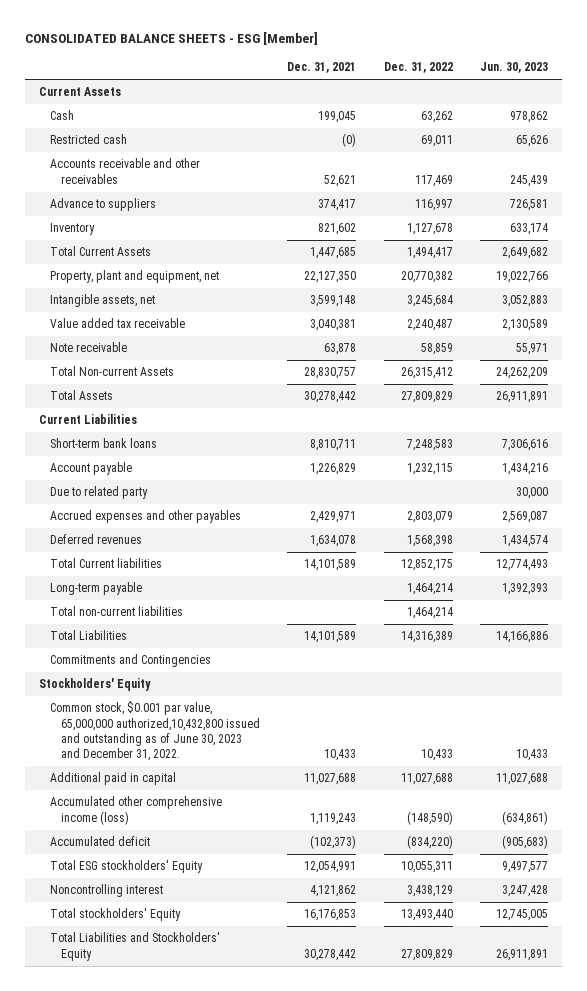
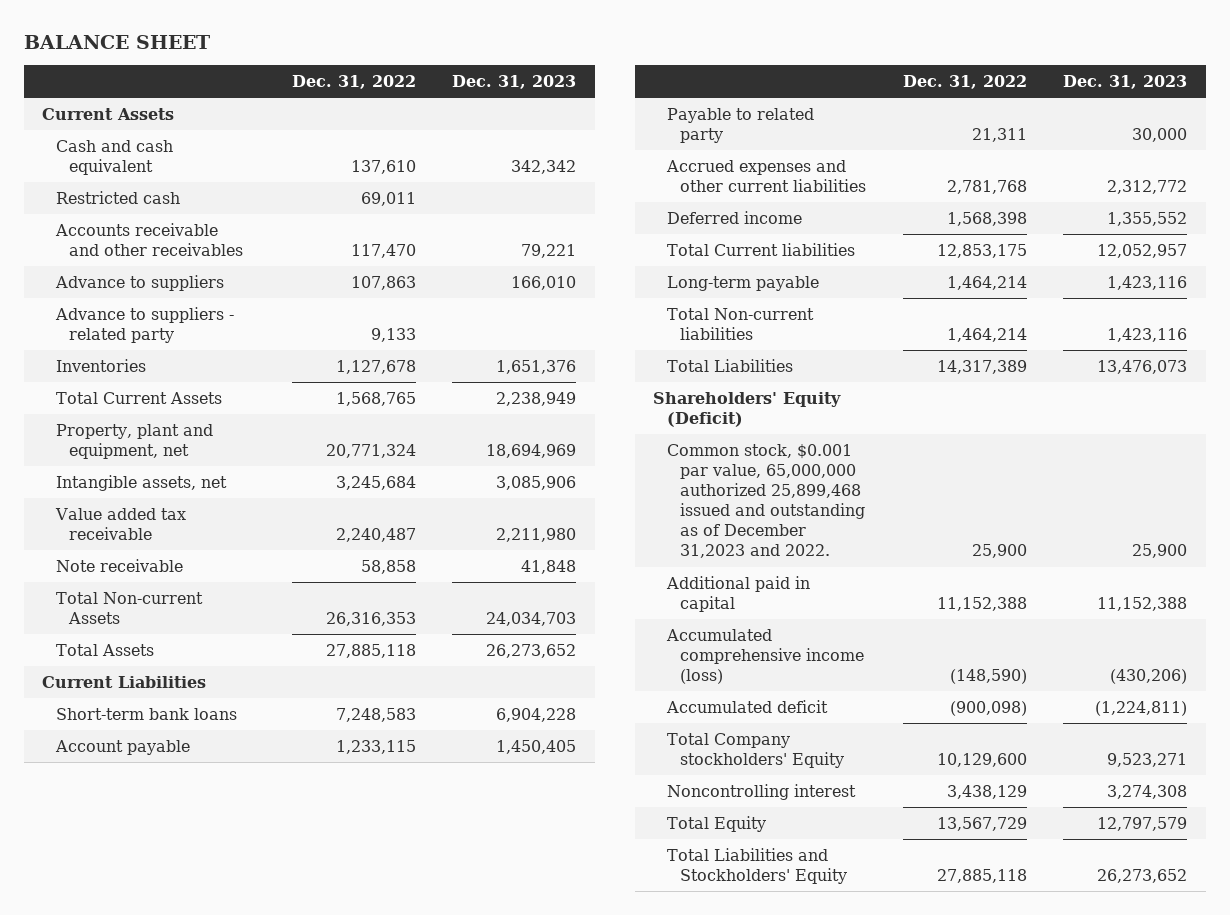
- CONSOLIDATED BALANCE SHEETS - ESG [Member]
+ BALANCE SHEET
- | Dec. 31, 2021 | Dec. 31, 2022 | Jun. 30, 2023
+ | Dec. 31, 2022 | Dec. 31, 2023
- Cash | 199,045 | 63,262 | 978,862
+ Cash and cash equivalent | 137,610 | 342,342
- Accounts receivable and other receivables | 52,621 | 117,469 | 245,439
- Advance to suppliers | 374,417 | 116,997 | 726,581
- Inventory | 821,602 | 1,127,678 | 633,174
- Total Current Assets | 1,447,685 | 1,494,417 | 2,649,682
- Property, plant and equipment, net | 22,127,350 | 20,770,382 | 19,022,766
+ Accounts receivable and other receivables | 117,470 | 79,221
+ Advance to suppliers | 107,863 | 166,010
+ Advance to suppliers - related party | 9,133 |
+ Inventories | 1,127,678 | 1,651,376
+ Total Current Assets | 1,568,765 | 2,238,949
+ Property, plant and equipment, net | 20,771,324 | 18,694,969
- Note receivable | 63,878 | 58,859 | 55,971
- Total Non-current Assets | 28,830,757 | 26,315,412 | 24,262,209
- Total Assets | 30,278,442 | 27,809,829 | 26,911,891
+ Note receivable | 58,858 | 41,848
+ Total Non-current Assets | 26,316,353 | 24,034,703
+ Total Assets | 27,885,118 | 26,273,652
- Account payable | 1,226,829 | 1,232,115 | 1,434,216
- Due to related party | | | 30,000
- Accrued expenses and other payables | 2,429,971 | 2,803,079 | 2,569,087
- Deferred revenues | 1,634,078 | 1,568,398 | 1,434,574
- Total Current liabilities | 14,101,589 | 12,852,175 | 12,774,493
+ Account payable | 1,233,115 | 1,450,405
+ Payable to related party | 21,311 | 30,000
+ Accrued expenses and other current liabilities | 2,781,768 | 2,312,772
+ Deferred income | 1,568,398 | 1,355,552
+ Total Current liabilities | 12,853,175 | 12,052,957
- Total non-current liabilities | | 1,464,214 |
- Total Liabilities | 14,101,589 | 14,316,389 | 14,166,886
- Commitments and Contingencies
- Stockholders' Equity
- Common stock, $0.001 par value, 65,000,000 authorized,10,432,800 issued and outstanding as of June 30, 2023 and December 31, 2022. | 10,433 | 10,433 | 10,433
- Additional paid in capital | 11,027,688 | 11,027,688 | 11,027,688
- Accumulated other comprehensive income (loss) | 1,119,243 | (148,590) | (634,861)
- Accumulated deficit | (102,373) | (834,220) | (905,683)
- Total ESG stockholders' Equity | 12,054,991 | 10,055,311 | 9,497,577
+ Total Non-current liabilities | 1,464,214 | 1,423,116
+ Total Liabilities | 14,317,389 | 13,476,073
+ Shareholders' Equity (Deficit)
+ Common stock, $0.001 par value, 65,000,000 authorized 25,899,468 issued and outstanding as of December 31,2023 and 2022. | 25,900 | 25,900
+ Additional paid in capital | 11,152,388 | 11,152,388
+ Accumulated comprehensive income (loss) | (148,590) | (430,206)
+ Accumulated deficit | (900,098) | (1,224,811)
+ Total Company stockholders' Equity | 10,129,600 | 9,523,271
- Total stockholders' Equity | 16,176,853 | 13,493,440 | 12,745,005
- Total Liabilities and Stockholders' Equity | 30,278,442 | 27,809,829 | 26,911,891
+ Total Equity | 13,567,729 | 12,797,579
+ Total Liabilities and Stockholders' Equity | 27,885,118 | 26,273,652

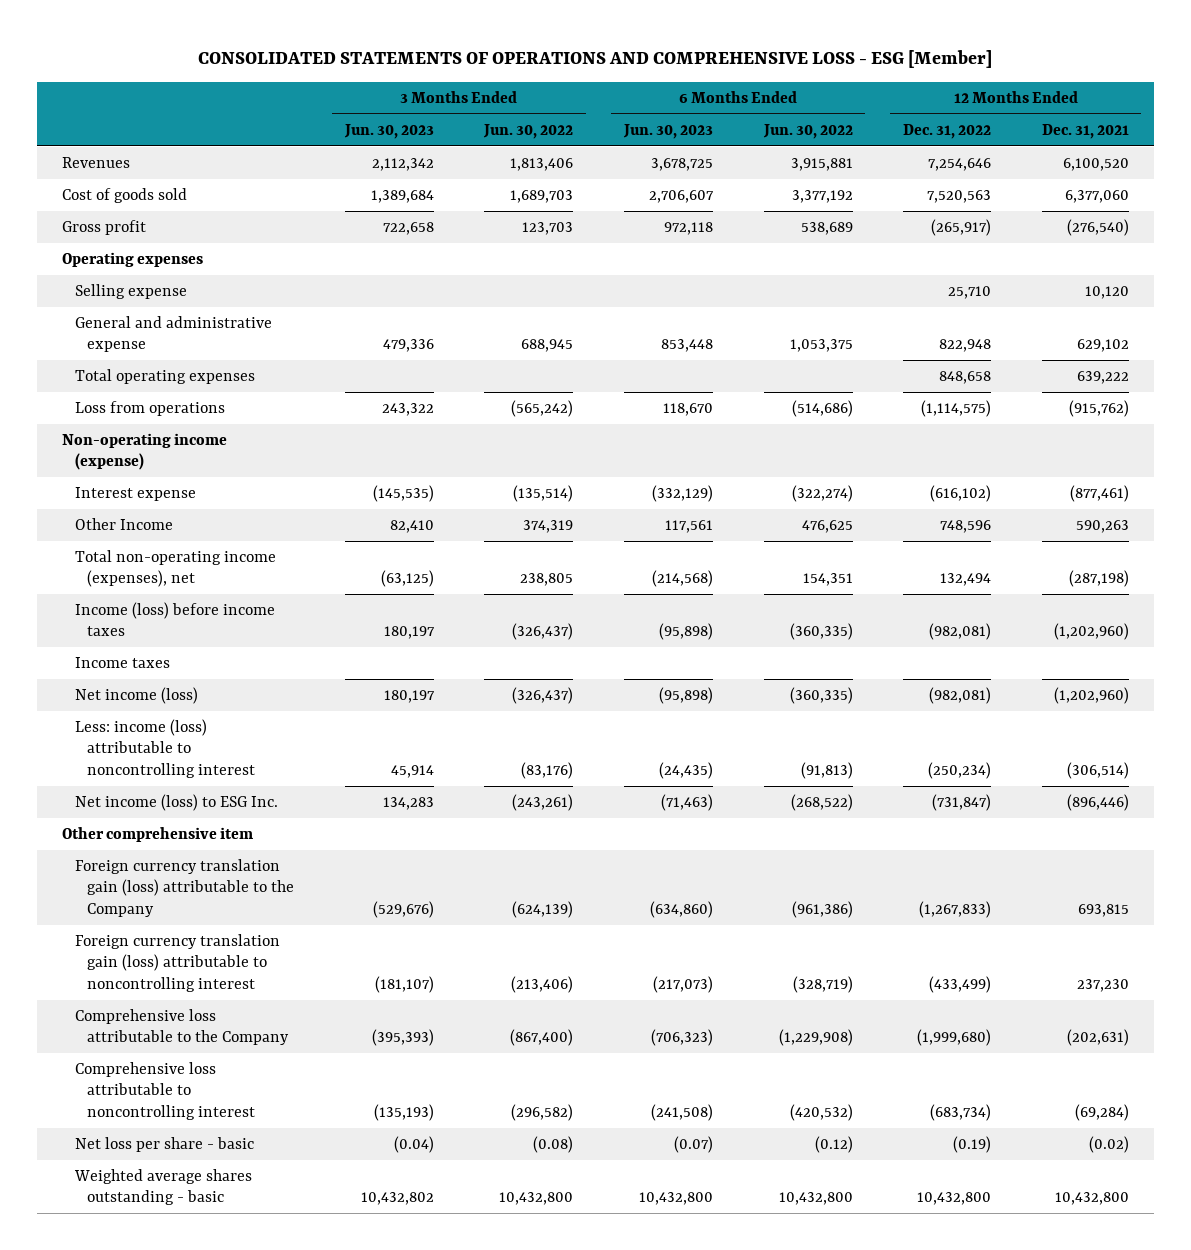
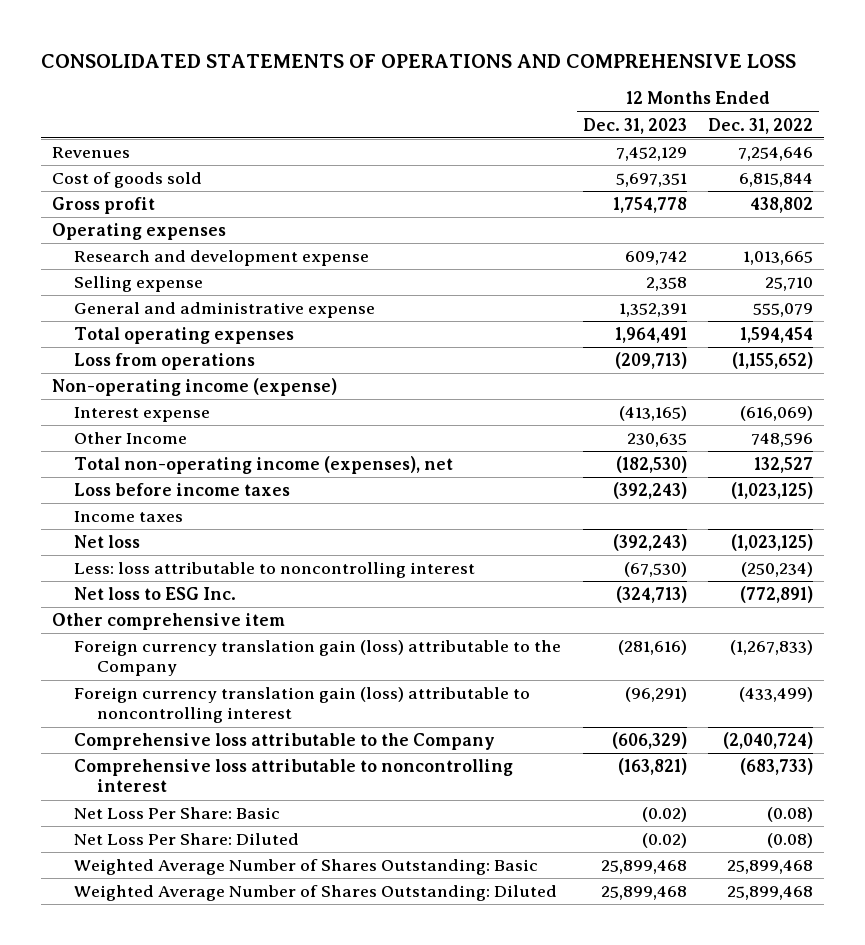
- CONSOLIDATED STATEMENTS OF OPERATIONS AND COMPREHENSIVE LOSS - ESG [Member]
+ CONSOLIDATED STATEMENTS OF OPERATIONS AND COMPREHENSIVE LOSS
- | 3 Months Ended Jun. 30, 2023 | 3 Months Ended Jun. 30, 2022 | 6 Months Ended Jun. 30, 2023 | 6 Months Ended Jun. 30, 2022 | 12 Months Ended Dec. 31, 2022 | 12 Months Ended Dec. 31, 2021
+ | 12 Months Ended Dec. 31, 2023 | 12 Months Ended Dec. 31, 2022
- Cost of goods sold | 1,389,684 | 1,689,703 | 2,706,607 | 3,377,192 | 7,520,563 | 6,377,060
- Gross profit | 722,658 | 123,703 | 972,118 | 538,689 | (265,917) | (276,540)
+ Cost of goods sold | 5,697,351 | 6,815,844
+ Gross profit | 1,754,778 | 438,802
+ Research and development expense | 609,742 | 1,013,665
- General and administrative expense | 479,336 | 688,945 | 853,448 | 1,053,375 | 822,948 | 629,102
- Total operating expenses | | | | | 848,658 | 639,222
- Loss from operations | 243,322 | (565,242) | 118,670 | (514,686) | (1,114,575) | (915,762)
+ General and administrative expense | 1,352,391 | 555,079
+ Total operating expenses | 1,964,491 | 1,594,454
+ Loss from operations | (209,713) | (1,155,652)
- Interest expense | (145,535) | (135,514) | (332,129) | (322,274) | (616,102) | (877,461)
+ Interest expense | (413,165) | (616,069)
- Total non-operating income (expenses), net | (63,125) | 238,805 | (214,568) | 154,351 | 132,494 | (287,198)
- Income (loss) before income taxes | 180,197 | (326,437) | (95,898) | (360,335) | (982,081) | (1,202,960)
+ Total non-operating income (expenses), net | (182,530) | 132,527
+ Loss before income taxes | (392,243) | (1,023,125)
- Net income (loss) | 180,197 | (326,437) | (95,898) | (360,335) | (982,081) | (1,202,960)
- Less: income (loss) attributable to noncontrolling interest | 45,914 | (83,176) | (24,435) | (91,813) | (250,234) | (306,514)
- Net income (loss) to ESG Inc. | 134,283 | (243,261) | (71,463) | (268,522) | (731,847) | (896,446)
+ Net loss | (392,243) | (1,023,125)
+ Less: loss attributable to noncontrolling interest | (67,530) | (250,234)
+ Net loss to ESG Inc. | (324,713) | (772,891)
- Comprehensive loss attributable to the Company | (395,393) | (867,400) | (706,323) | (1,229,908) | (1,999,680) | (202,631)
- Comprehensive loss attributable to noncontrolling interest | (135,193) | (296,582) | (241,508) | (420,532) | (683,734) | (69,284)
- Net loss per share - basic | (0.04) | (0.08) | (0.07) | (0.12) | (0.19) | (0.02)
- Weighted average shares outstanding - basic | 10,432,802 | 10,432,800 | 10,432,800 | 10,432,800 | 10,432,800 | 10,432,800
+ Comprehensive loss attributable to the Company | (606,329) | (2,040,724)
+ Comprehensive loss attributable to noncontrolling interest | (163,821) | (683,733)
+ Net Loss Per Share: Basic | (0.02) | (0.08)
+ Net Loss Per Share: Diluted | (0.02) | (0.08)
+ Weighted Average Number of Shares Outstanding: Basic | 25,899,468 | 25,899,468
+ Weighted Average Number of Shares Outstanding: Diluted | 25,899,468 | 25,899,468

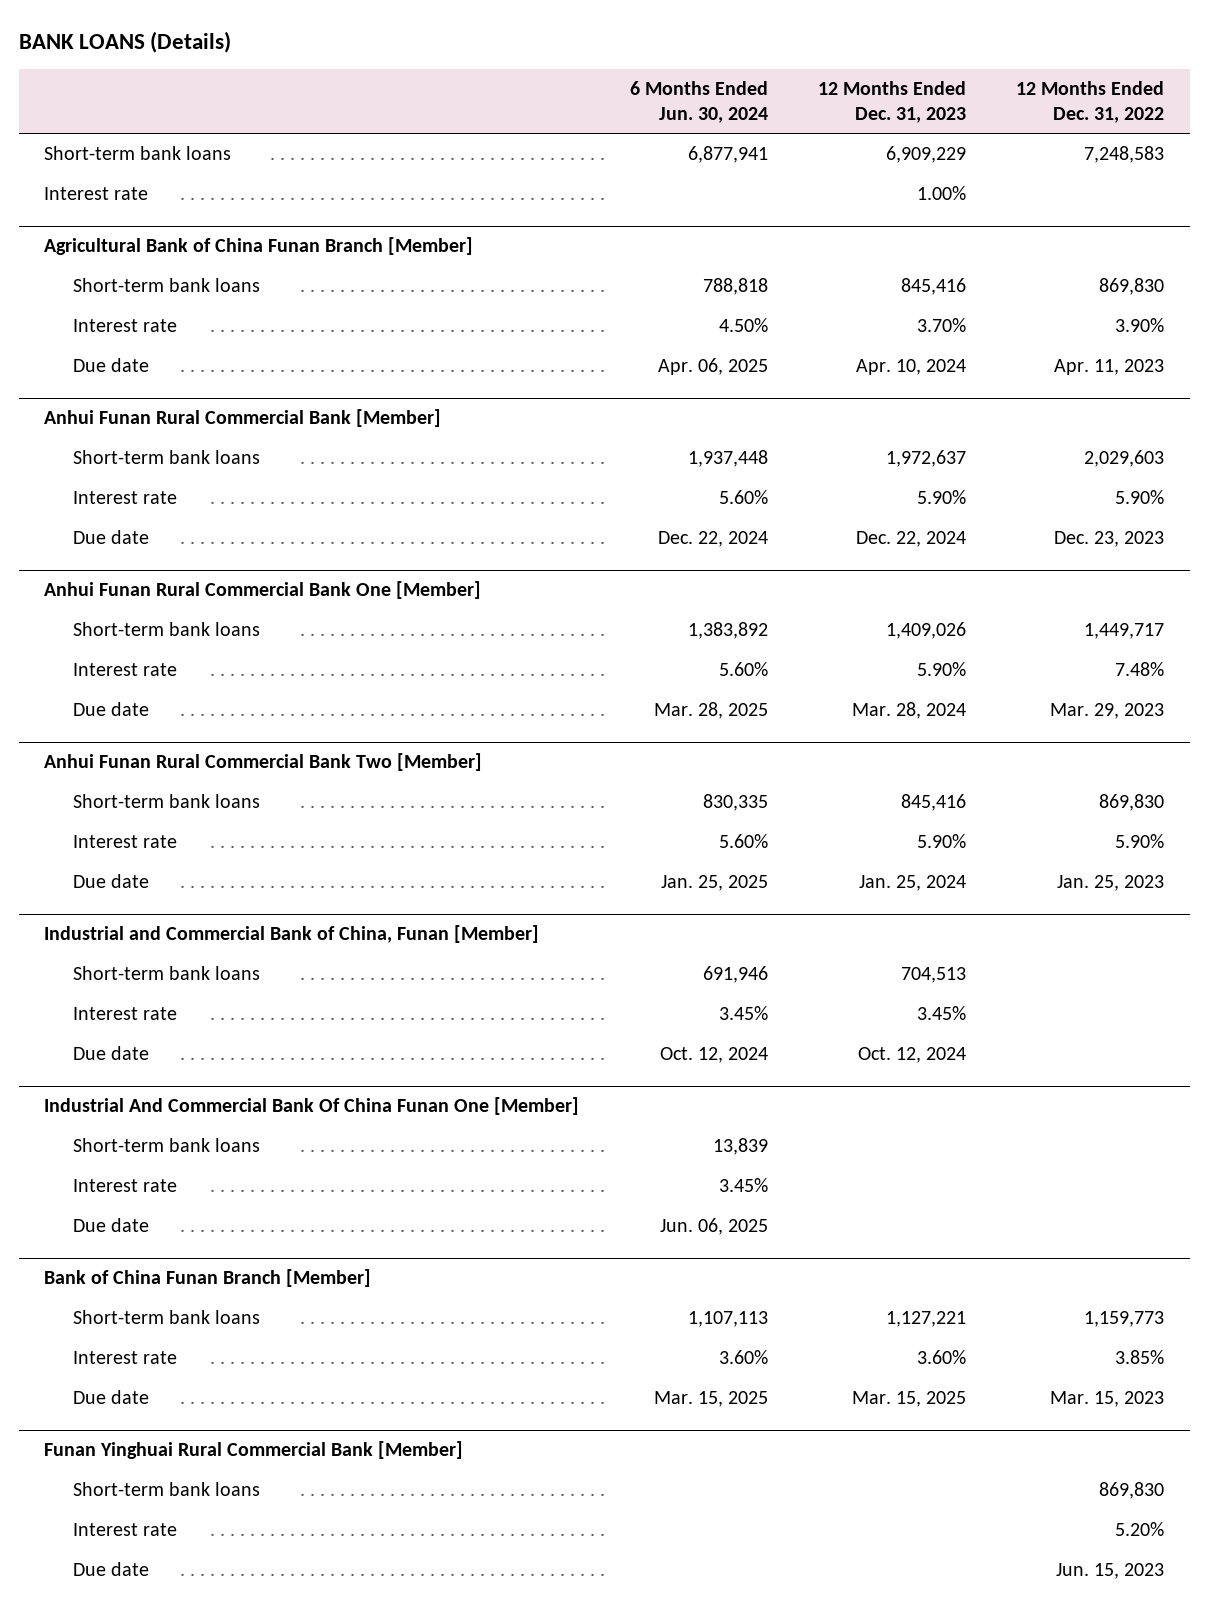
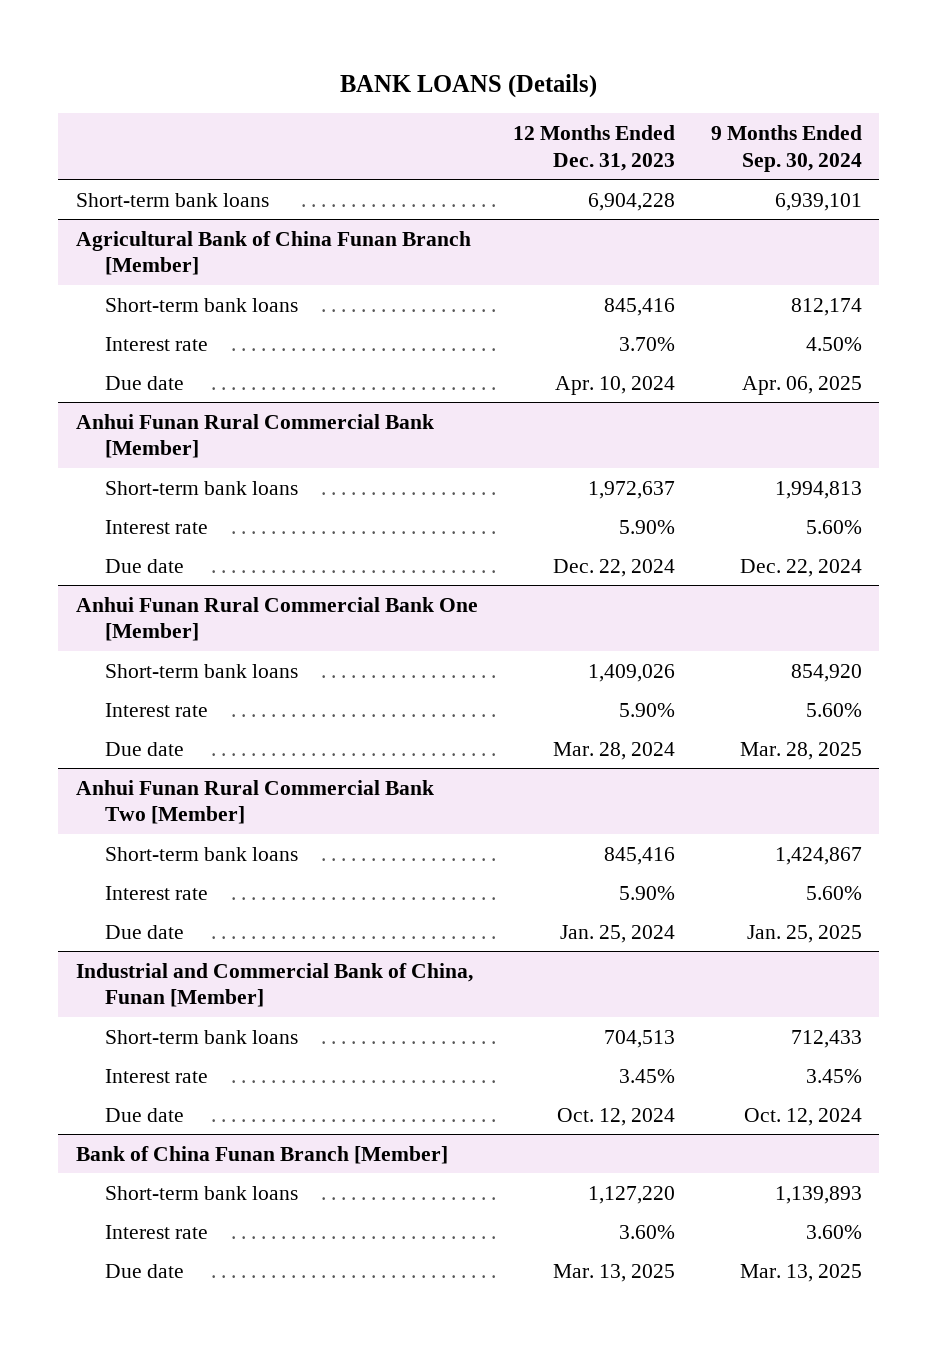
- | 6 Months Ended Jun. 30, 2024 | 12 Months Ended Dec. 31, 2023 | 12 Months Ended Dec. 31, 2022
+ | 12 Months Ended Dec. 31, 2023 | 9 Months Ended Sep. 30, 2024
- Short-term bank loans | 6,877,941 | 6,909,229 | 7,248,583
- Interest rate | | 1.00% |
+ Short-term bank loans | 6,904,228 | 6,939,101
- Industrial And Commercial Bank Of China Funan One [Member]
- Short-term bank loans | 13,839 | |
- Interest rate | 3.45% | |
- Due date | Jun. 06, 2025 | |
@ Bank of China Funan Branch [Member]
- Short-term bank loans | 1,107,113 | 1,127,221 | 1,159,773
+ Short-term bank loans | 1,127,220 | 1,139,893
- Due date | Mar. 15, 2025 | Mar. 15, 2025 | Mar. 15, 2023
- Funan Yinghuai Rural Commercial Bank [Member]
- Short-term bank loans | | | 869,830
- Interest rate | | | 5.20%
- Due date | | | Jun. 15, 2023
@ Bank of China Funan Branch [Member]
+ Due date | Mar. 13, 2025 | Mar. 13, 2025

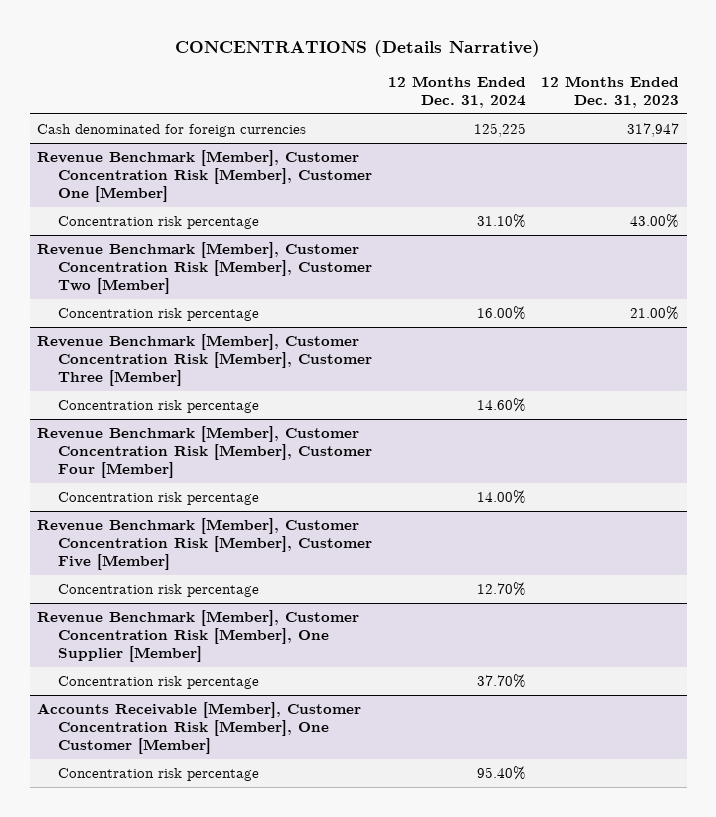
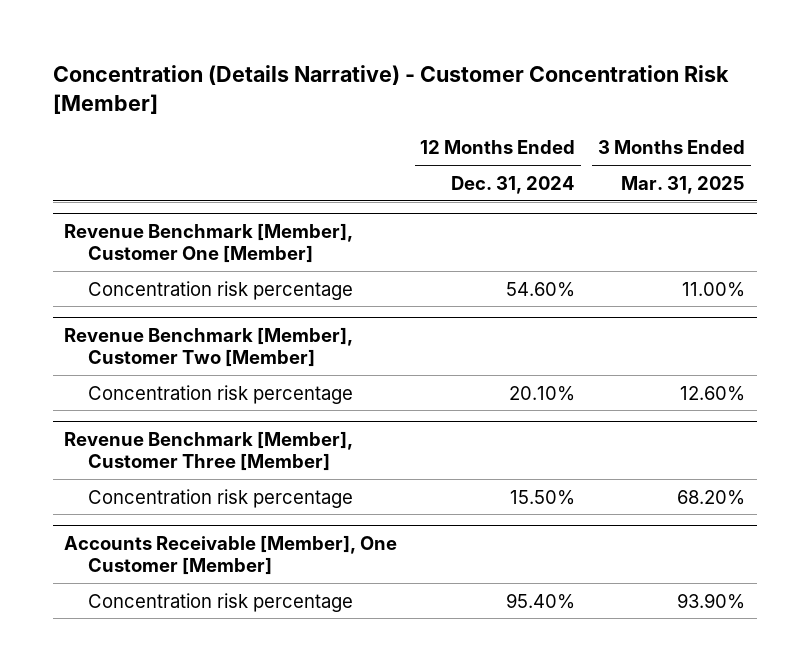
- CONCENTRATIONS (Details Narrative)
+ Concentration (Details Narrative) - Customer Concentration Risk [Member]
- | 12 Months Ended Dec. 31, 2024 | 12 Months Ended Dec. 31, 2023
+ | 12 Months Ended Dec. 31, 2024 | 3 Months Ended Mar. 31, 2025
- Cash denominated for foreign currencies | 125,225 | 317,947
- Revenue Benchmark [Member], Customer Concentration Risk [Member], Customer One [Member]
- Concentration risk percentage | 31.10% | 43.00%
- Revenue Benchmark [Member], Customer Concentration Risk [Member], Customer Two [Member]
- Concentration risk percentage | 16.00% | 21.00%
- Revenue Benchmark [Member], Customer Concentration Risk [Member], Customer Three [Member]
- Concentration risk percentage | 14.60% |
- Revenue Benchmark [Member], Customer Concentration Risk [Member], Customer Four [Member]
- Concentration risk percentage | 14.00% |
- Revenue Benchmark [Member], Customer Concentration Risk [Member], Customer Five [Member]
- Concentration risk percentage | 12.70% |
- Revenue Benchmark [Member], Customer Concentration Risk [Member], One Supplier [Member]
- Concentration risk percentage | 37.70% |
- Accounts Receivable [Member], Customer Concentration Risk [Member], One Customer [Member]
+ Revenue Benchmark [Member], Customer One [Member]
+ Concentration risk percentage | 54.60% | 11.00%
+ Revenue Benchmark [Member], Customer Two [Member]
+ Concentration risk percentage | 20.10% | 12.60%
+ Revenue Benchmark [Member], Customer Three [Member]
+ Concentration risk percentage | 15.50% | 68.20%
+ Accounts Receivable [Member], One Customer [Member]

